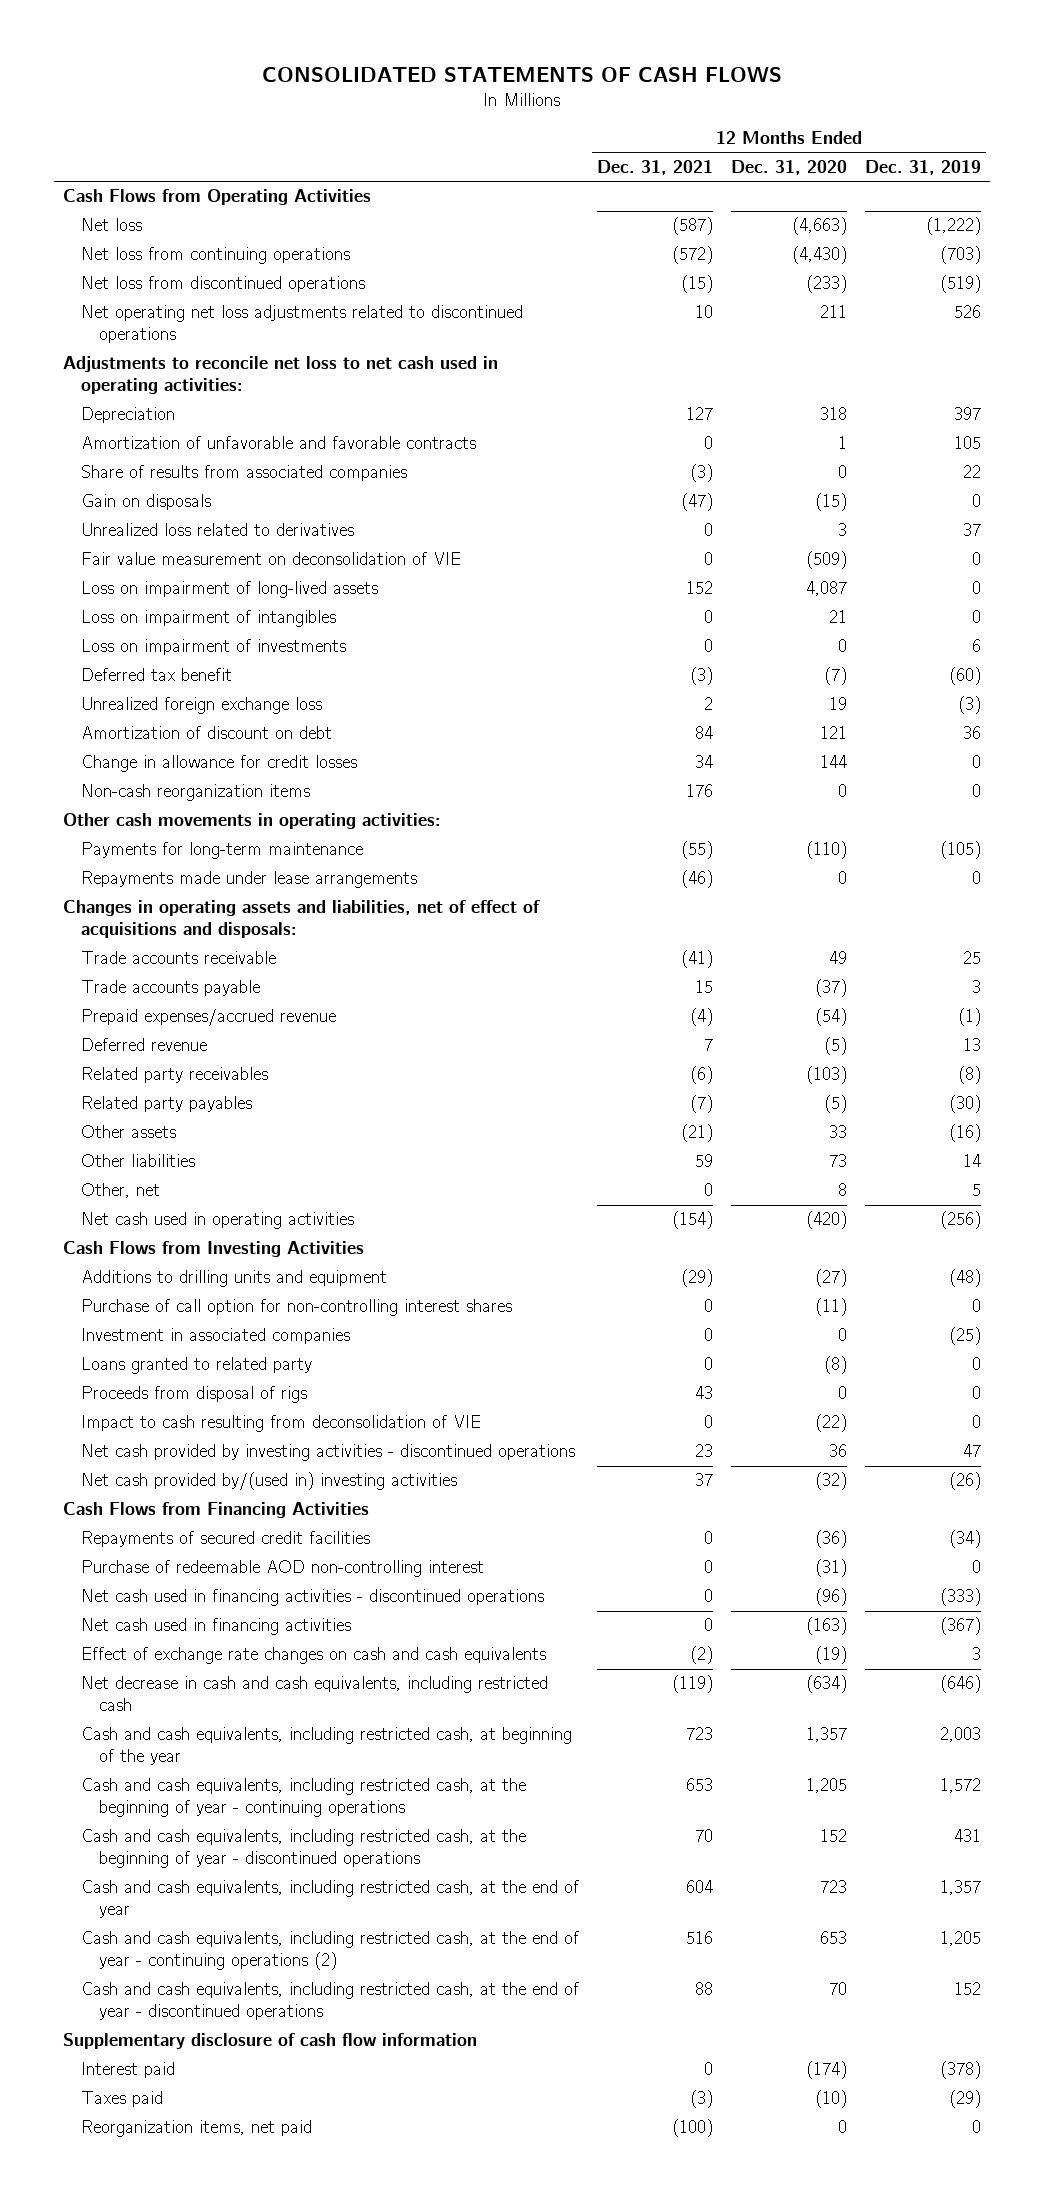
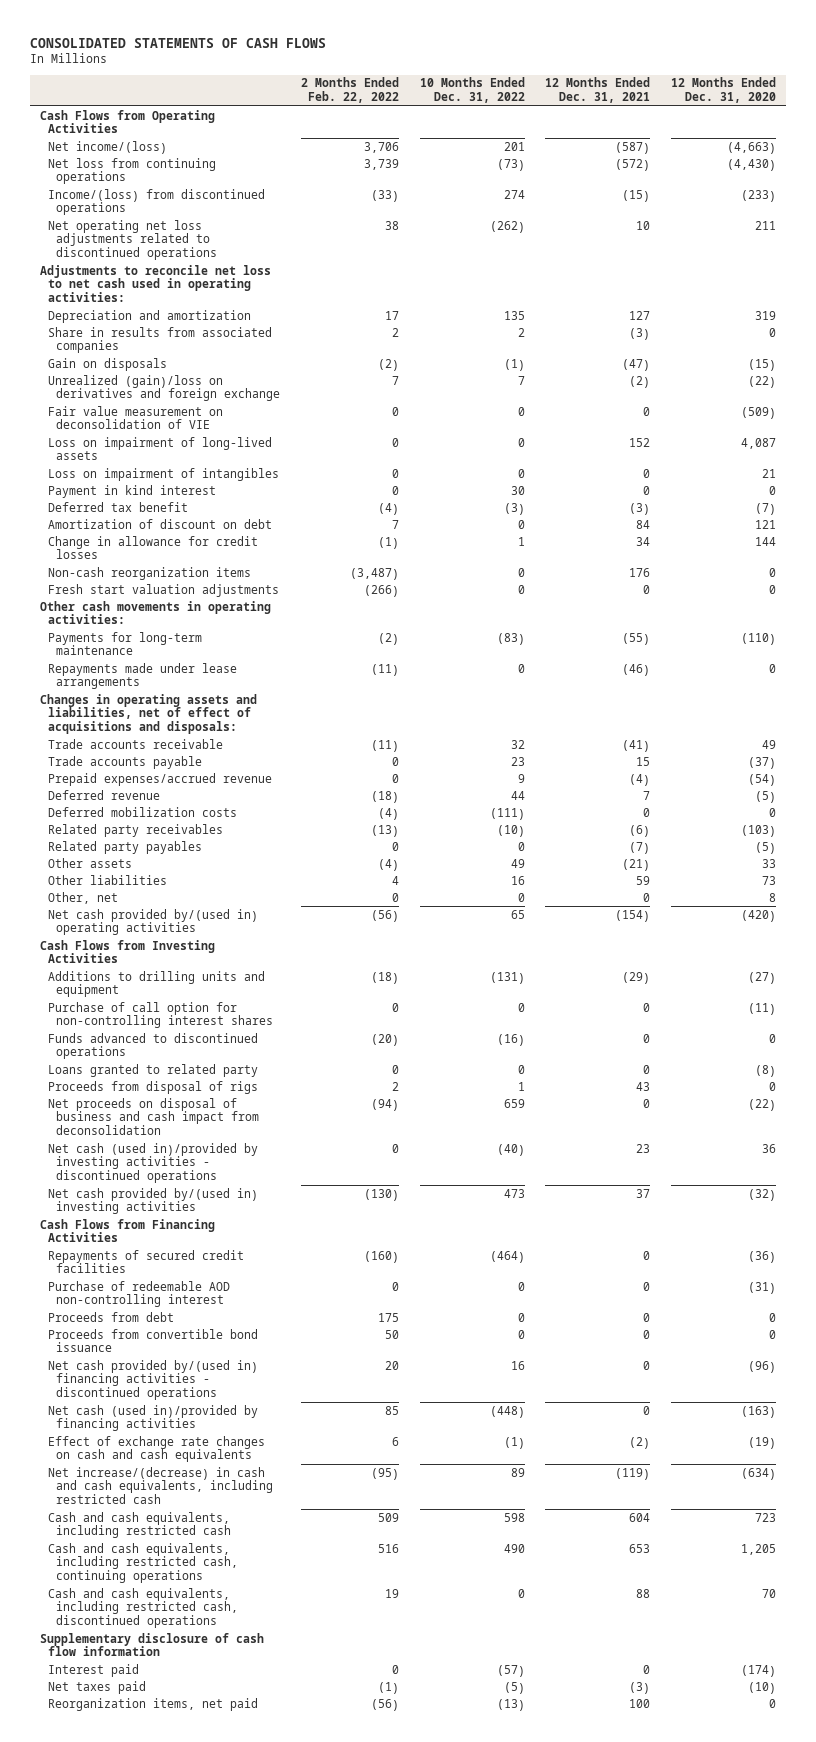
- | 12 Months Ended Dec. 31, 2021 | 12 Months Ended Dec. 31, 2020 | 12 Months Ended Dec. 31, 2019
+ | 2 Months Ended Feb. 22, 2022 | 10 Months Ended Dec. 31, 2022 | 12 Months Ended Dec. 31, 2021 | 12 Months Ended Dec. 31, 2020
- Net loss | (587) | (4,663) | (1,222)
+ Net income/(loss) | 3,706 | 201 | (587) | (4,663)
- Net loss from discontinued operations | (15) | (233) | (519)
+ Income/(loss) from discontinued operations | (33) | 274 | (15) | (233)
- Depreciation | 127 | 318 | 397
- Amortization of unfavorable and favorable contracts | 0 | 1 | 105
- Share of results from associated companies | (3) | 0 | 22
+ Depreciation and amortization | 17 | 135 | 127 | 319
+ Share in results from associated companies | 2 | 2 | (3) | 0
- Unrealized loss related to derivatives | 0 | 3 | 37
+ Unrealized (gain)/loss on derivatives and foreign exchange | 7 | 7 | (2) | (22)
- Loss on impairment of investments | 0 | 0 | 6
+ Payment in kind interest | 0 | 30 | 0 | 0
- Unrealized foreign exchange loss | 2 | 19 | (3)
+ Fresh start valuation adjustments | (266) | 0 | 0 | 0
+ Deferred mobilization costs | (4) | (111) | 0 | 0
- Net cash used in operating activities | (154) | (420) | (256)
+ Net cash provided by/(used in) operating activities | (56) | 65 | (154) | (420)
- Investment in associated companies | 0 | 0 | (25)
+ Funds advanced to discontinued operations | (20) | (16) | 0 | 0
- Impact to cash resulting from deconsolidation of VIE | 0 | (22) | 0
- Net cash provided by investing activities - discontinued operations | 23 | 36 | 47
+ Net proceeds on disposal of business and cash impact from deconsolidation | (94) | 659 | 0 | (22)
+ Net cash (used in)/provided by investing activities - discontinued operations | 0 | (40) | 23 | 36
- Net cash used in financing activities - discontinued operations | 0 | (96) | (333)
- Net cash used in financing activities | 0 | (163) | (367)
+ Proceeds from debt | 175 | 0 | 0 | 0
+ Proceeds from convertible bond issuance | 50 | 0 | 0 | 0
+ Net cash provided by/(used in) financing activities - discontinued operations | 20 | 16 | 0 | (96)
+ Net cash (used in)/provided by financing activities | 85 | (448) | 0 | (163)
- Net decrease in cash and cash equivalents, including restricted cash | (119) | (634) | (646)
- Cash and cash equivalents, including restricted cash, at beginning of the year | 723 | 1,357 | 2,003
- Cash and cash equivalents, including restricted cash, at the beginning of year - continuing operations | 653 | 1,205 | 1,572
- Cash and cash equivalents, including restricted cash, at the beginning of year - discontinued operations | 70 | 152 | 431
- Cash and cash equivalents, including restricted cash, at the end of year | 604 | 723 | 1,357
- Cash and cash equivalents, including restricted cash, at the end of year - continuing operations (2) | 516 | 653 | 1,205
- Cash and cash equivalents, including restricted cash, at the end of year - discontinued operations | 88 | 70 | 152
+ Net increase/(decrease) in cash and cash equivalents, including restricted cash | (95) | 89 | (119) | (634)
+ Cash and cash equivalents, including restricted cash | 509 | 598 | 604 | 723
+ Cash and cash equivalents, including restricted cash, continuing operations | 516 | 490 | 653 | 1,205
+ Cash and cash equivalents, including restricted cash, discontinued operations | 19 | 0 | 88 | 70
- Taxes paid | (3) | (10) | (29)
- Reorganization items, net paid | (100) | 0 | 0
+ Net taxes paid | (1) | (5) | (3) | (10)
+ Reorganization items, net paid | (56) | (13) | 100 | 0

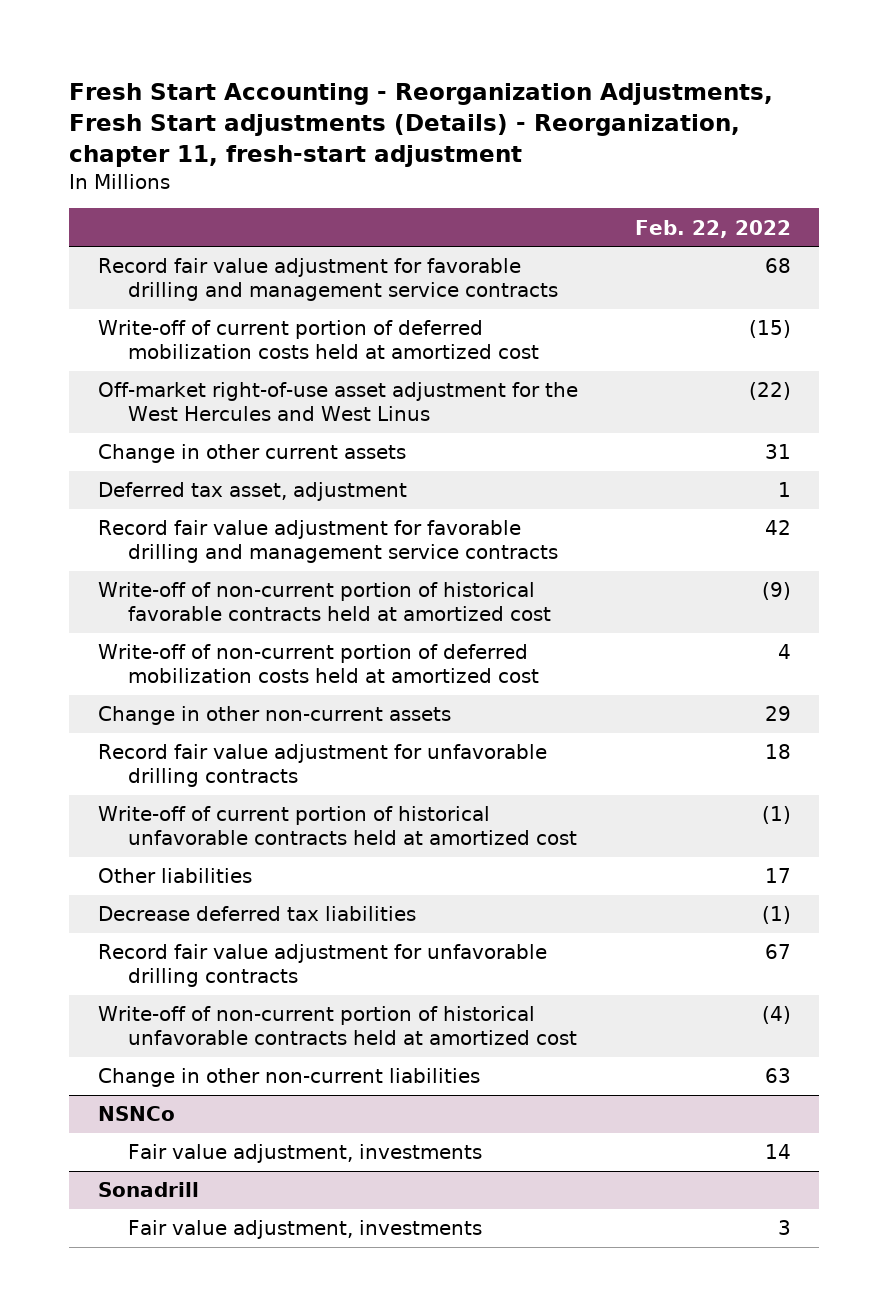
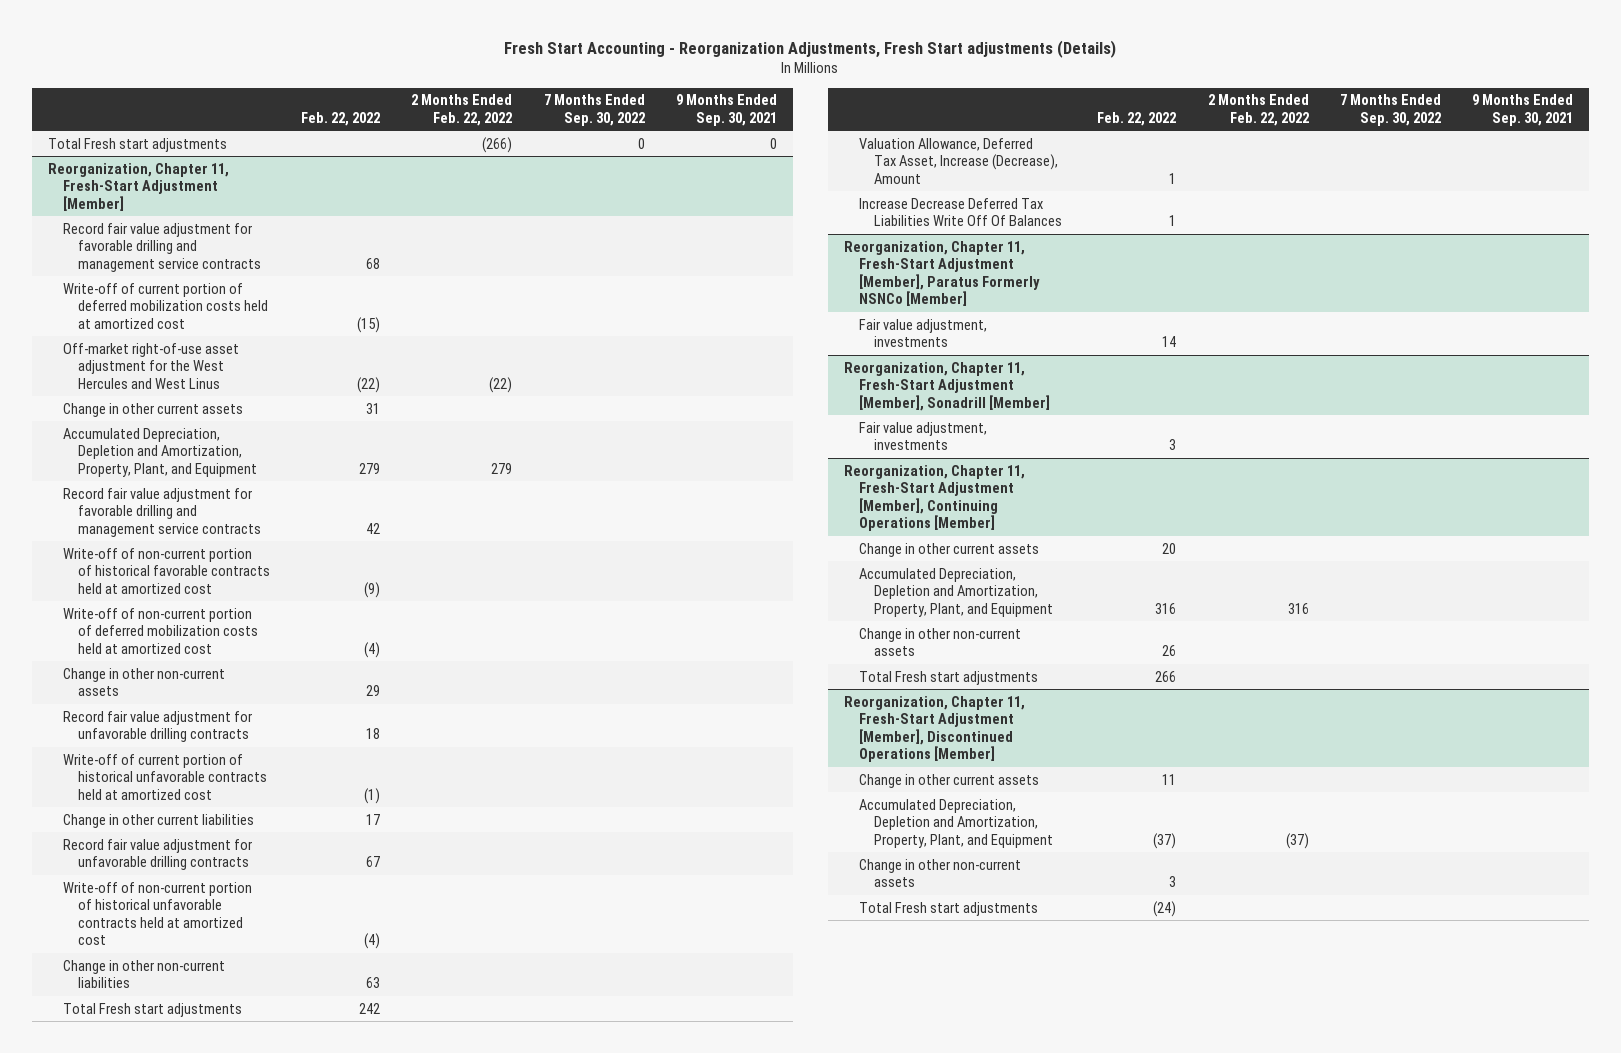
- Fresh Start Accounting - Reorganization Adjustments, Fresh Start adjustments (Details) - Reorganization, chapter 11, fresh-start adjustment
+ Fresh Start Accounting - Reorganization Adjustments, Fresh Start adjustments (Details)
- | Feb. 22, 2022
+ | Feb. 22, 2022 | 2 Months Ended Feb. 22, 2022 | 7 Months Ended Sep. 30, 2022 | 9 Months Ended Sep. 30, 2021
+ Total Fresh start adjustments | | (266) | 0 | 0
+ Reorganization, Chapter 11, Fresh-Start Adjustment [Member]
- Deferred tax asset, adjustment | 1
+ Accumulated Depreciation, Depletion and Amortization, Property, Plant, and Equipment | 279 | 279 | |
- Write-off of non-current portion of deferred mobilization costs held at amortized cost | 4
+ Write-off of non-current portion of deferred mobilization costs held at amortized cost | (4) | | |
- Other liabilities | 17
- Decrease deferred tax liabilities | (1)
+ Change in other current liabilities | 17 | | |
- NSNCo
+ Total Fresh start adjustments | 242 | | |
+ Valuation Allowance, Deferred Tax Asset, Increase (Decrease), Amount | 1 | | |
+ Increase Decrease Deferred Tax Liabilities Write Off Of Balances | 1 | | |
+ Reorganization, Chapter 11, Fresh-Start Adjustment [Member], Paratus Formerly NSNCo [Member]
- Sonadrill
+ Reorganization, Chapter 11, Fresh-Start Adjustment [Member], Sonadrill [Member]
+ Reorganization, Chapter 11, Fresh-Start Adjustment [Member], Continuing Operations [Member]
+ Change in other current assets | 20 | | |
+ Accumulated Depreciation, Depletion and Amortization, Property, Plant, and Equipment | 316 | 316 | |
+ Change in other non-current assets | 26 | | |
+ Total Fresh start adjustments | 266 | | |
+ Reorganization, Chapter 11, Fresh-Start Adjustment [Member], Discontinued Operations [Member]
+ Change in other current assets | 11 | | |
+ Accumulated Depreciation, Depletion and Amortization, Property, Plant, and Equipment | (37) | (37) | |
+ Change in other non-current assets | 3 | | |
+ Total Fresh start adjustments | (24) | | |

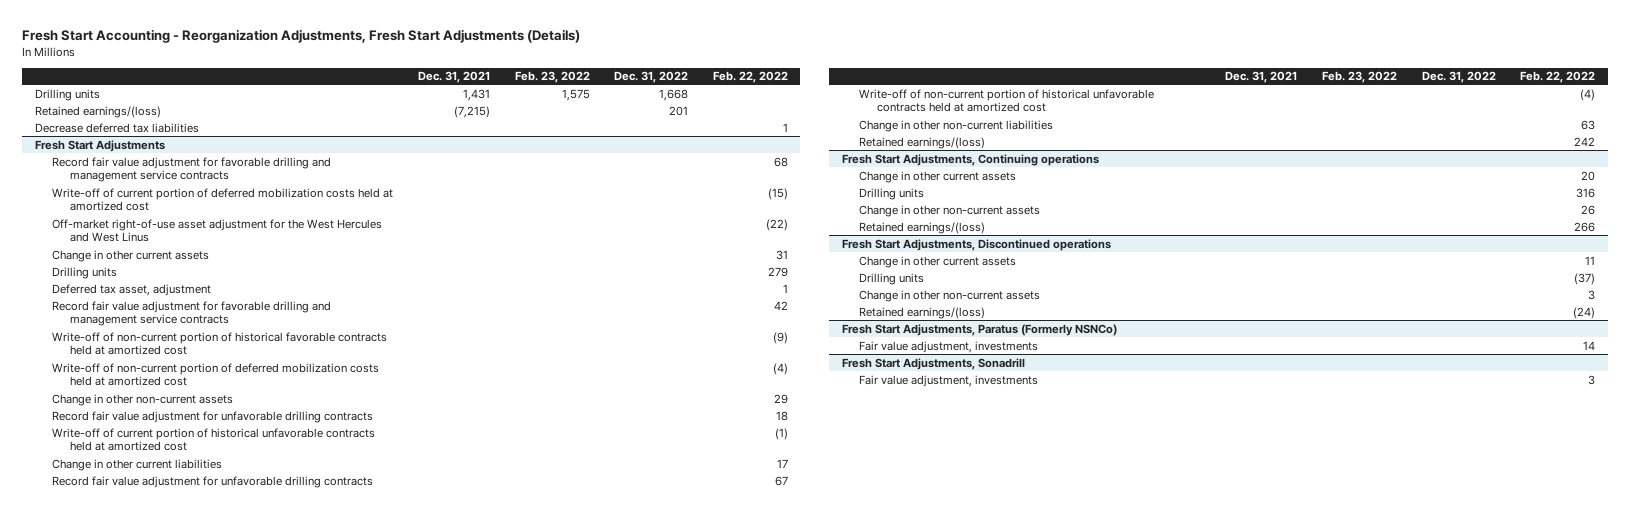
- Fresh Start Accounting - Reorganization Adjustments, Fresh Start adjustments (Details)
+ Fresh Start Accounting - Reorganization Adjustments, Fresh Start Adjustments (Details)
- | Feb. 22, 2022 | 2 Months Ended Feb. 22, 2022 | 7 Months Ended Sep. 30, 2022 | 9 Months Ended Sep. 30, 2021
+ | Dec. 31, 2021 | Feb. 23, 2022 | Dec. 31, 2022 | Feb. 22, 2022
- Total Fresh start adjustments | | (266) | 0 | 0
- Reorganization, Chapter 11, Fresh-Start Adjustment [Member]
+ Drilling units | 1,431 | 1,575 | 1,668 |
+ Retained earnings/(loss) | (7,215) | | 201 |
+ Decrease deferred tax liabilities | | | | 1
+ Fresh Start Adjustments
- Accumulated Depreciation, Depletion and Amortization, Property, Plant, and Equipment | 279 | 279 | |
+ Drilling units | | | | 279
+ Deferred tax asset, adjustment | | | | 1
- Total Fresh start adjustments | 242 | | |
- Valuation Allowance, Deferred Tax Asset, Increase (Decrease), Amount | 1 | | |
- Increase Decrease Deferred Tax Liabilities Write Off Of Balances | 1 | | |
- Reorganization, Chapter 11, Fresh-Start Adjustment [Member], Paratus Formerly NSNCo [Member]
- Fair value adjustment, investments | 14 | | |
- Reorganization, Chapter 11, Fresh-Start Adjustment [Member], Sonadrill [Member]
- Fair value adjustment, investments | 3 | | |
- Reorganization, Chapter 11, Fresh-Start Adjustment [Member], Continuing Operations [Member]
+ Retained earnings/(loss) | | | | 242
+ Fresh Start Adjustments, Continuing operations
- Accumulated Depreciation, Depletion and Amortization, Property, Plant, and Equipment | 316 | 316 | |
+ Drilling units | | | | 316
- Total Fresh start adjustments | 266 | | |
- Reorganization, Chapter 11, Fresh-Start Adjustment [Member], Discontinued Operations [Member]
+ Retained earnings/(loss) | | | | 266
+ Fresh Start Adjustments, Discontinued operations
- Accumulated Depreciation, Depletion and Amortization, Property, Plant, and Equipment | (37) | (37) | |
+ Drilling units | | | | (37)
- Total Fresh start adjustments | (24) | | |
+ Retained earnings/(loss) | | | | (24)
+ Fresh Start Adjustments, Paratus (Formerly NSNCo)
+ Fair value adjustment, investments | | | | 14
+ Fresh Start Adjustments, Sonadrill
+ Fair value adjustment, investments | | | | 3

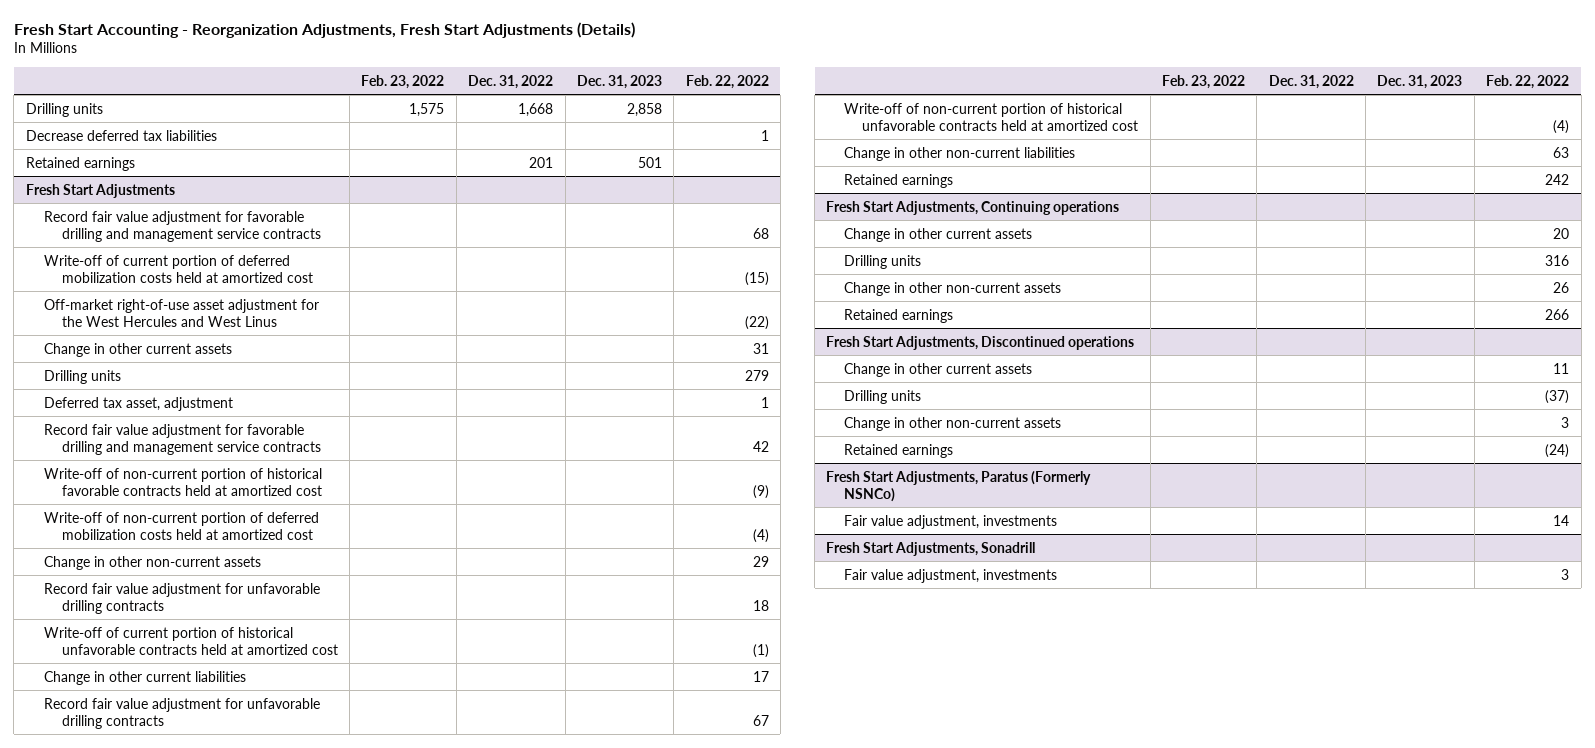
- | Dec. 31, 2021 | Feb. 23, 2022 | Dec. 31, 2022 | Feb. 22, 2022
+ | Feb. 23, 2022 | Dec. 31, 2022 | Dec. 31, 2023 | Feb. 22, 2022
- Retained earnings/(loss) | (7,215) | | 201 |
+ Retained earnings | | 201 | 501 |
@ Fresh Start Adjustments
- Retained earnings/(loss) | | | | 242
+ Retained earnings | | | | 242
@ Fresh Start Adjustments, Continuing operations
- Retained earnings/(loss) | | | | 266
+ Retained earnings | | | | 266
@ Fresh Start Adjustments, Discontinued operations
- Retained earnings/(loss) | | | | (24)
+ Retained earnings | | | | (24)

